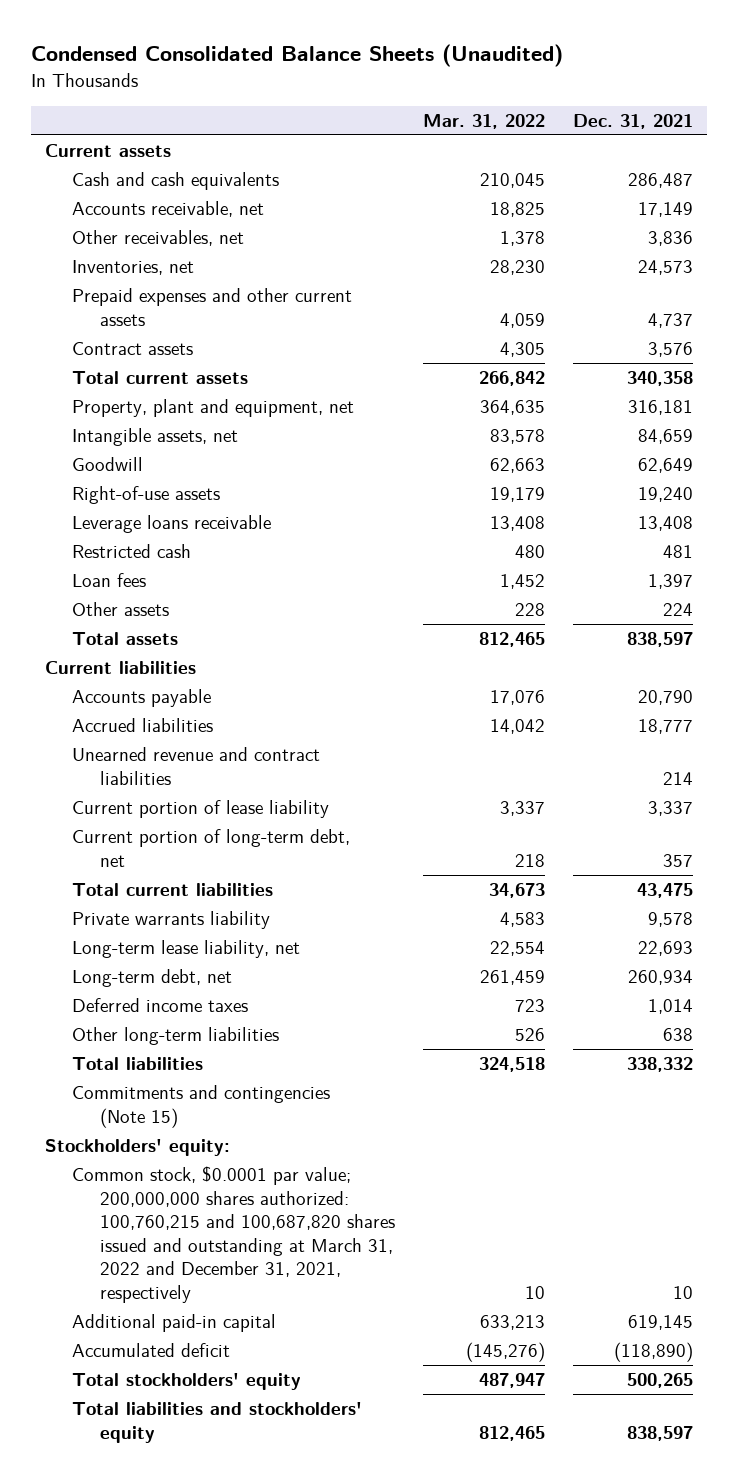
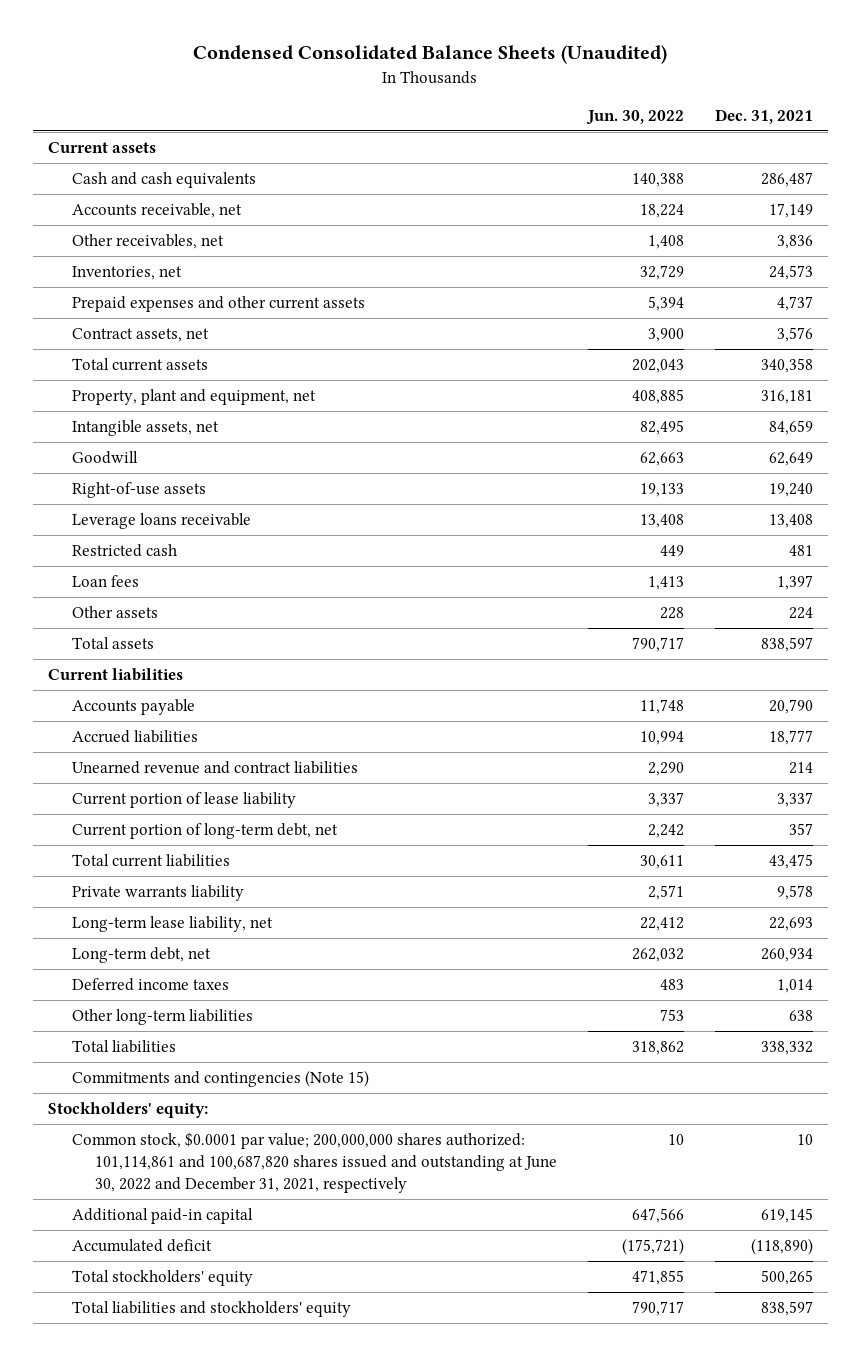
- | Mar. 31, 2022 | Dec. 31, 2021
+ | Jun. 30, 2022 | Dec. 31, 2021
- Contract assets | 4,305 | 3,576
+ Contract assets, net | 3,900 | 3,576
- Common stock, $0.0001 par value; 200,000,000 shares authorized: 100,760,215 and 100,687,820 shares issued and outstanding at March 31, 2022 and December 31, 2021, respectively | 10 | 10
+ Common stock, $0.0001 par value; 200,000,000 shares authorized: 101,114,861 and 100,687,820 shares issued and outstanding at June 30, 2022 and December 31, 2021, respectively | 10 | 10

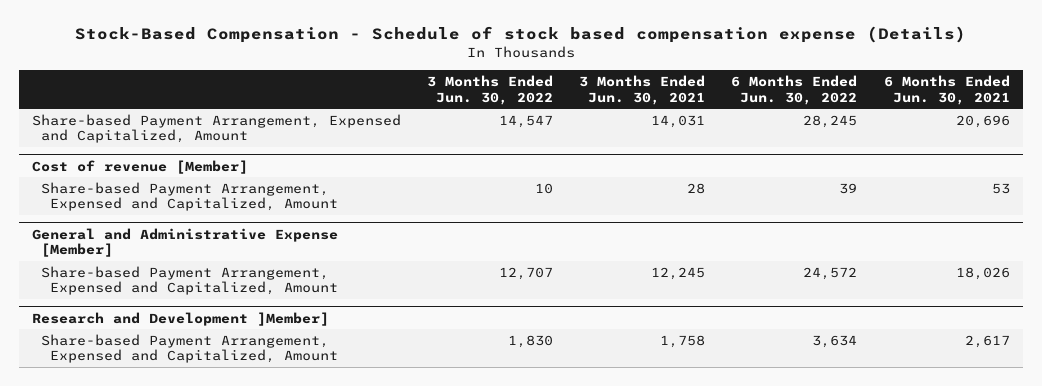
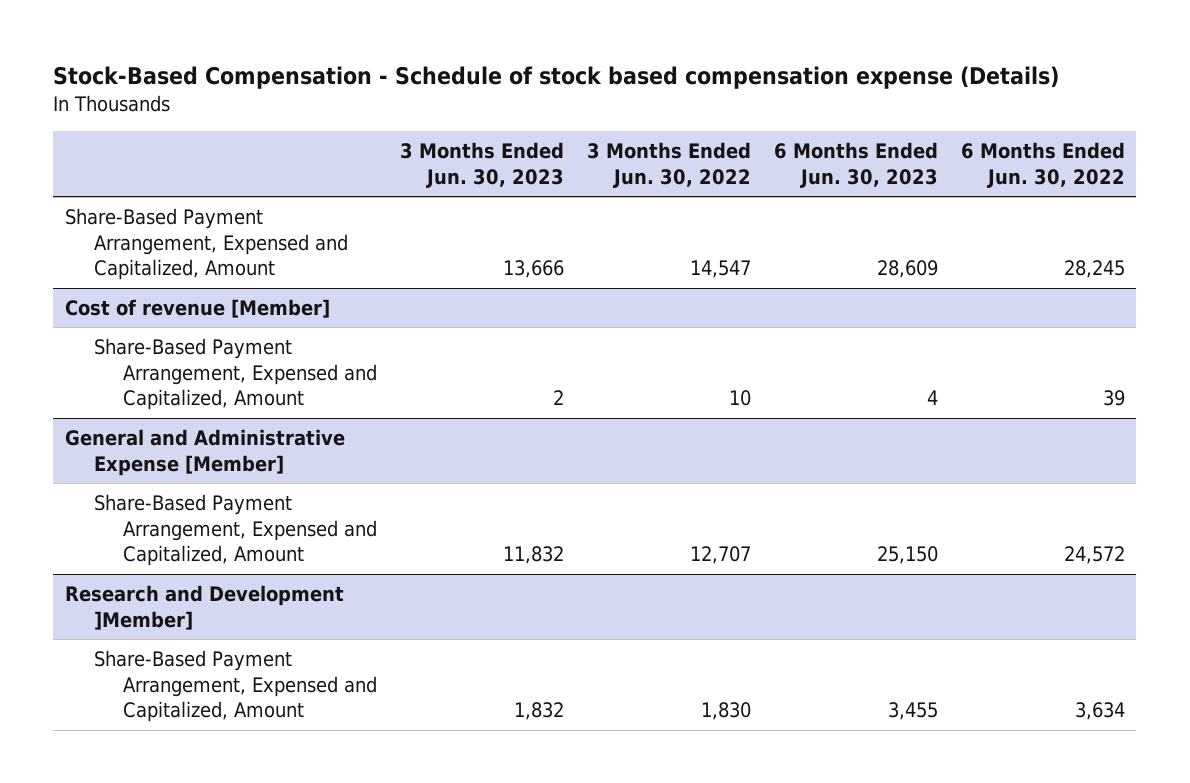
- | 3 Months Ended Jun. 30, 2022 | 3 Months Ended Jun. 30, 2021 | 6 Months Ended Jun. 30, 2022 | 6 Months Ended Jun. 30, 2021
+ | 3 Months Ended Jun. 30, 2023 | 3 Months Ended Jun. 30, 2022 | 6 Months Ended Jun. 30, 2023 | 6 Months Ended Jun. 30, 2022
- Share-based Payment Arrangement, Expensed and Capitalized, Amount | 14,547 | 14,031 | 28,245 | 20,696
+ Share-Based Payment Arrangement, Expensed and Capitalized, Amount | 13,666 | 14,547 | 28,609 | 28,245
@ Cost of revenue [Member]
- Share-based Payment Arrangement, Expensed and Capitalized, Amount | 10 | 28 | 39 | 53
+ Share-Based Payment Arrangement, Expensed and Capitalized, Amount | 2 | 10 | 4 | 39
@ General and Administrative Expense [Member]
- Share-based Payment Arrangement, Expensed and Capitalized, Amount | 12,707 | 12,245 | 24,572 | 18,026
+ Share-Based Payment Arrangement, Expensed and Capitalized, Amount | 11,832 | 12,707 | 25,150 | 24,572
@ Research and Development ]Member]
- Share-based Payment Arrangement, Expensed and Capitalized, Amount | 1,830 | 1,758 | 3,634 | 2,617
+ Share-Based Payment Arrangement, Expensed and Capitalized, Amount | 1,832 | 1,830 | 3,455 | 3,634

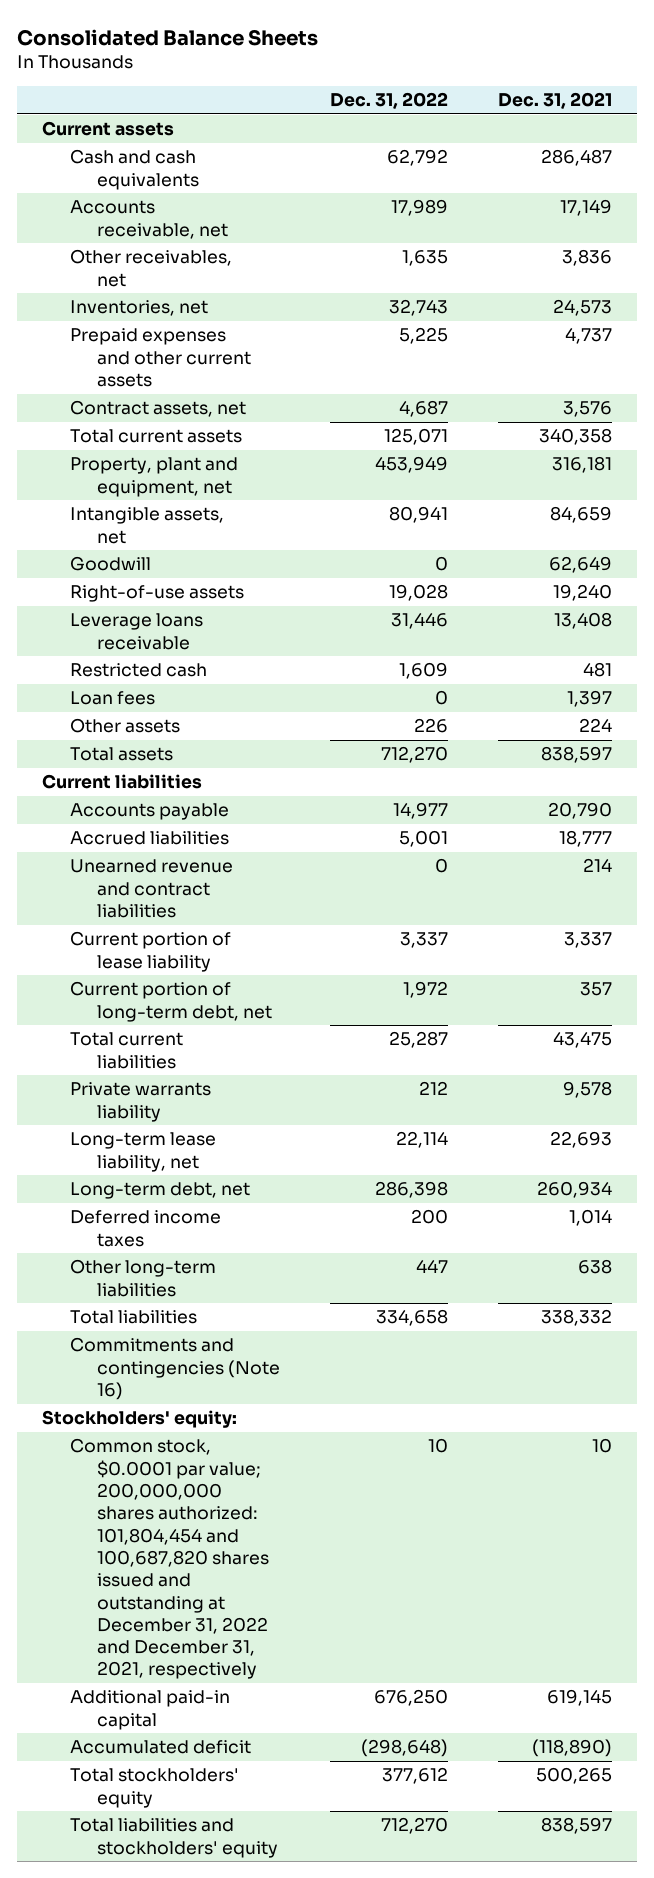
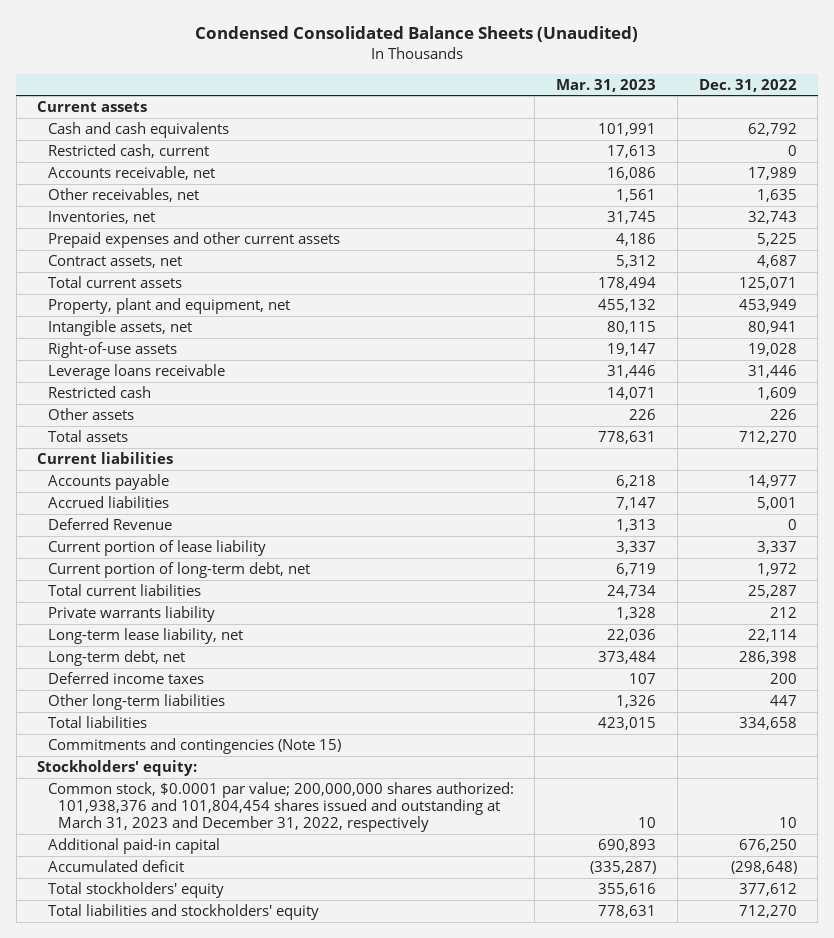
- Consolidated Balance Sheets
+ Condensed Consolidated Balance Sheets (Unaudited)
- | Dec. 31, 2022 | Dec. 31, 2021
+ | Mar. 31, 2023 | Dec. 31, 2022
+ Restricted cash, current | 17,613 | 0
- Goodwill | 0 | 62,649
- Loan fees | 0 | 1,397
- Unearned revenue and contract liabilities | 0 | 214
+ Deferred Revenue | 1,313 | 0
- Commitments and contingencies (Note 16)
+ Commitments and contingencies (Note 15)
- Common stock, $0.0001 par value; 200,000,000 shares authorized: 101,804,454 and 100,687,820 shares issued and outstanding at December 31, 2022 and December 31, 2021, respectively | 10 | 10
+ Common stock, $0.0001 par value; 200,000,000 shares authorized: 101,938,376 and 101,804,454 shares issued and outstanding at March 31, 2023 and December 31, 2022, respectively | 10 | 10

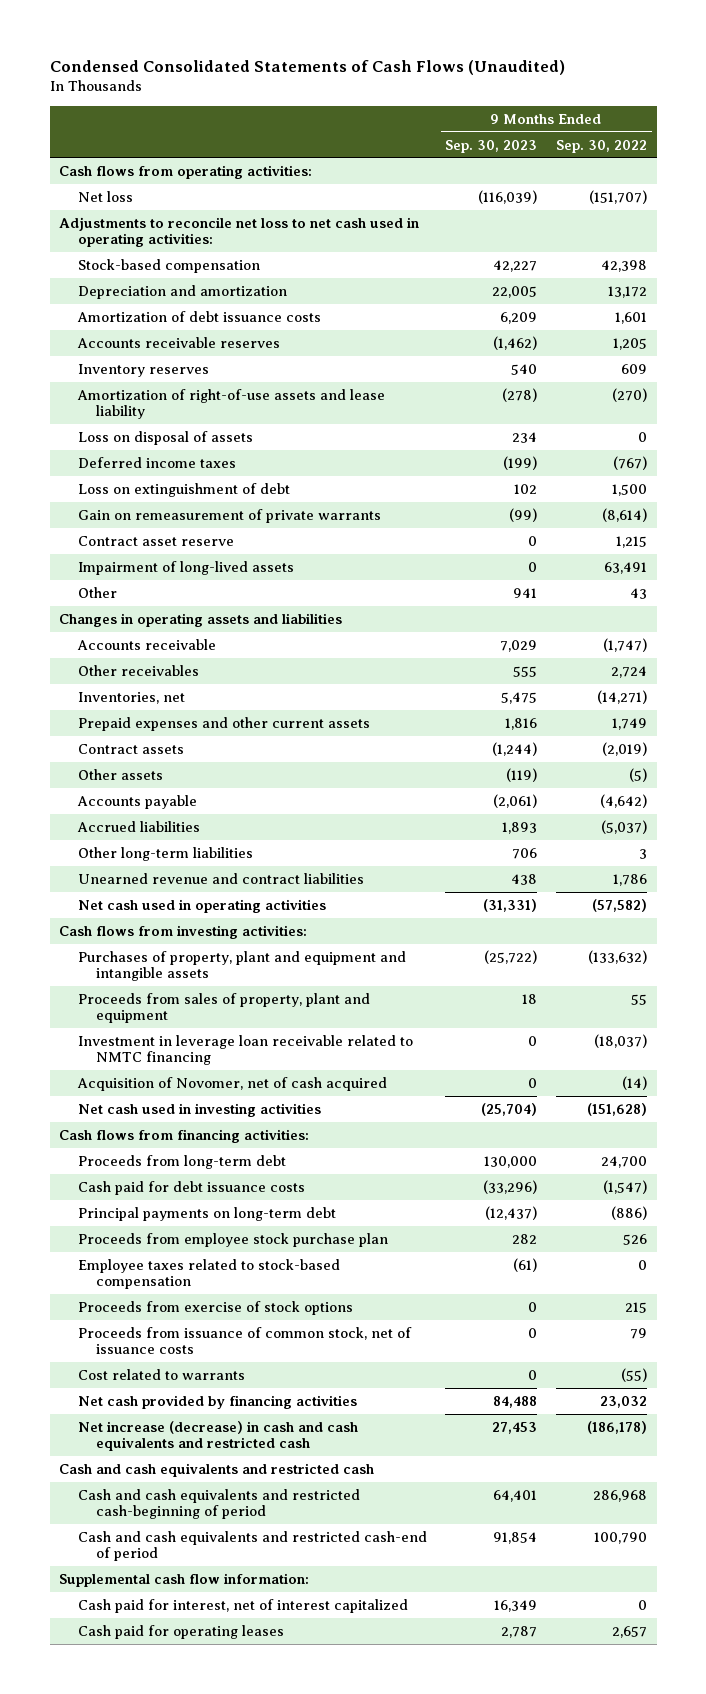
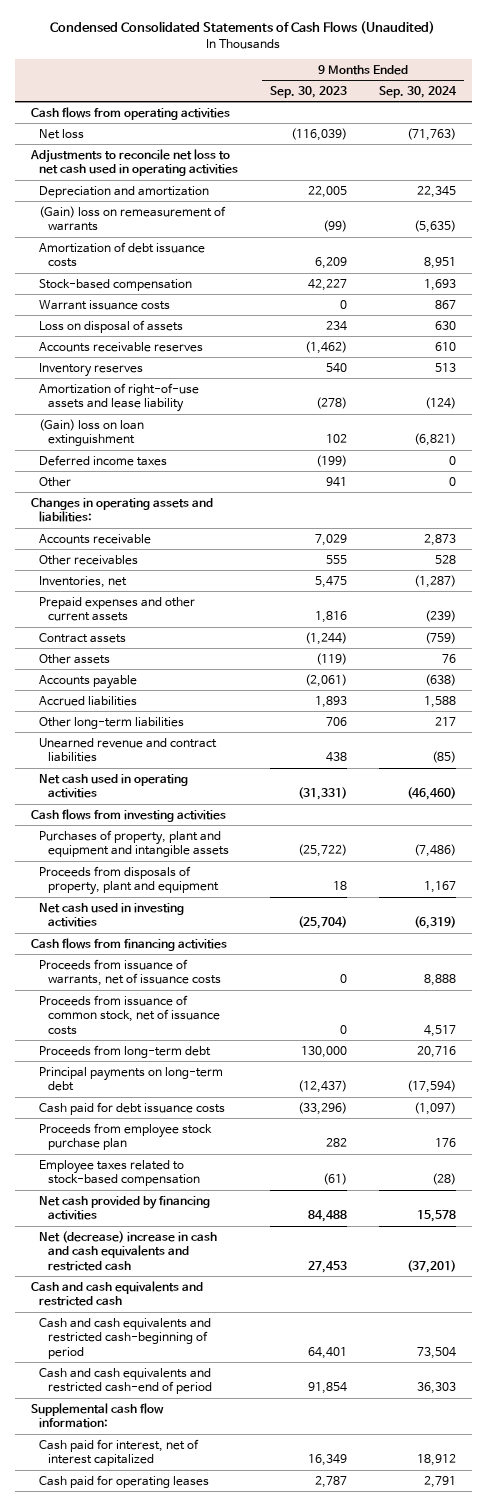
- | 9 Months Ended Sep. 30, 2023 | 9 Months Ended Sep. 30, 2022
+ | 9 Months Ended Sep. 30, 2023 | 9 Months Ended Sep. 30, 2024
- Cash flows from operating activities:
+ Cash flows from operating activities
- Adjustments to reconcile net loss to net cash used in operating activities:
+ Adjustments to reconcile net loss to net cash used in operating activities
+ (Gain) loss on remeasurement of warrants | (99) | (5,635)
moved down: Stock-based compensation | 42,227 | 1,693
+ Warrant issuance costs | 0 | 867
moved up: Loss on disposal of assets | 234 | 630
+ (Gain) loss on loan extinguishment | 102 | (6,821)
- Loss on extinguishment of debt | 102 | 1,500
- Gain on remeasurement of private warrants | (99) | (8,614)
- Contract asset reserve | 0 | 1,215
- Impairment of long-lived assets | 0 | 63,491
- Changes in operating assets and liabilities
+ Changes in operating assets and liabilities:
- Cash flows from investing activities:
+ Cash flows from investing activities
- Proceeds from sales of property, plant and equipment | 18 | 55
- Investment in leverage loan receivable related to NMTC financing | 0 | (18,037)
- Acquisition of Novomer, net of cash acquired | 0 | (14)
+ Proceeds from disposals of property, plant and equipment | 18 | 1,167
- Cash flows from financing activities:
+ Cash flows from financing activities
+ Proceeds from issuance of warrants, net of issuance costs | 0 | 8,888
moved up: Proceeds from issuance of common stock, net of issuance costs | 0 | 4,517
moved down: Cash paid for debt issuance costs | (33,296) | (1,097)
- Proceeds from exercise of stock options | 0 | 215
- Cost related to warrants | 0 | (55)
- Net increase (decrease) in cash and cash equivalents and restricted cash | 27,453 | (186,178)
+ Net (decrease) increase in cash and cash equivalents and restricted cash | 27,453 | (37,201)

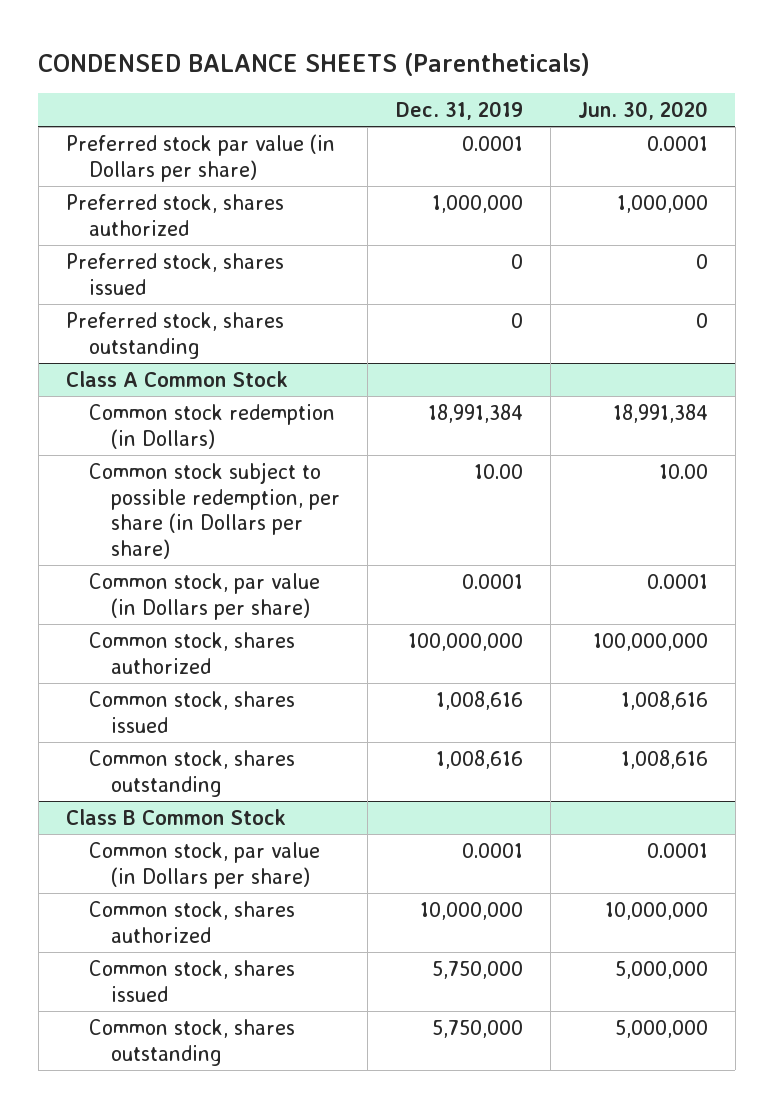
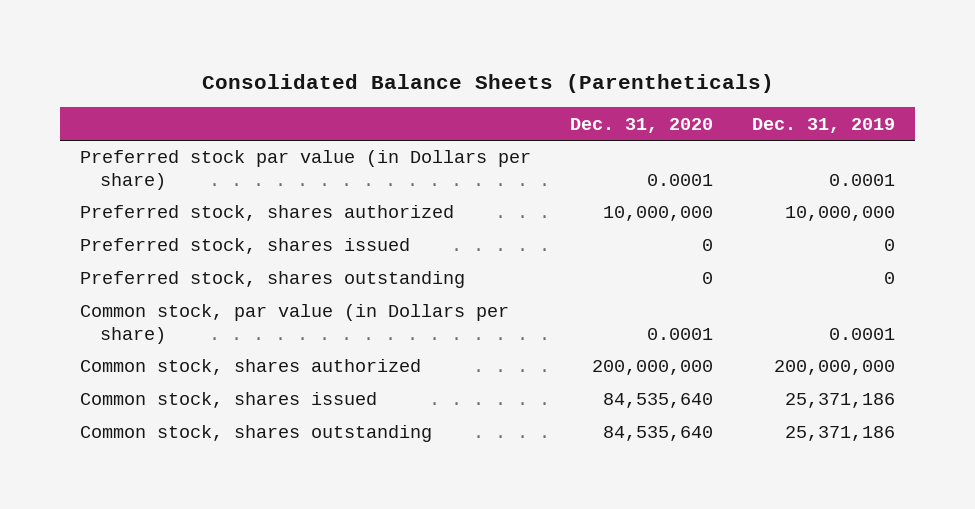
- CONDENSED BALANCE SHEETS (Parentheticals)
+ Consolidated Balance Sheets (Parentheticals)
- | Dec. 31, 2019 | Jun. 30, 2020
+ | Dec. 31, 2020 | Dec. 31, 2019
- Preferred stock, shares authorized | 1,000,000 | 1,000,000
+ Preferred stock, shares authorized | 10,000,000 | 10,000,000
- Class A Common Stock
- Common stock redemption (in Dollars) | 18,991,384 | 18,991,384
- Common stock subject to possible redemption, per share (in Dollars per share) | 10.00 | 10.00
- Common stock, shares authorized | 100,000,000 | 100,000,000
- Common stock, shares issued | 1,008,616 | 1,008,616
- Common stock, shares outstanding | 1,008,616 | 1,008,616
- Class B Common Stock
- Common stock, par value (in Dollars per share) | 0.0001 | 0.0001
- Common stock, shares authorized | 10,000,000 | 10,000,000
- Common stock, shares issued | 5,750,000 | 5,000,000
- Common stock, shares outstanding | 5,750,000 | 5,000,000
+ Common stock, shares authorized | 200,000,000 | 200,000,000
+ Common stock, shares issued | 84,535,640 | 25,371,186
+ Common stock, shares outstanding | 84,535,640 | 25,371,186

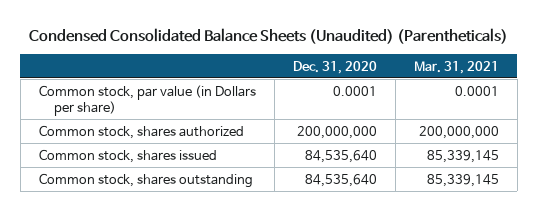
- Consolidated Balance Sheets (Parentheticals)
+ Condensed Consolidated Balance Sheets (Unaudited) (Parentheticals)
- | Dec. 31, 2020 | Dec. 31, 2019
+ | Dec. 31, 2020 | Mar. 31, 2021
- Preferred stock par value (in Dollars per share) | 0.0001 | 0.0001
- Preferred stock, shares authorized | 10,000,000 | 10,000,000
- Preferred stock, shares issued | 0 | 0
- Preferred stock, shares outstanding | 0 | 0

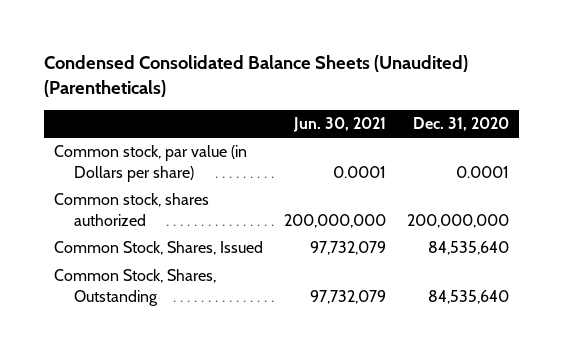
- | Dec. 31, 2020 | Mar. 31, 2021
+ | Jun. 30, 2021 | Dec. 31, 2020
- Common stock, shares issued | 84,535,640 | 85,339,145
- Common stock, shares outstanding | 84,535,640 | 85,339,145
+ Common Stock, Shares, Issued | 97,732,079 | 84,535,640
+ Common Stock, Shares, Outstanding | 97,732,079 | 84,535,640

